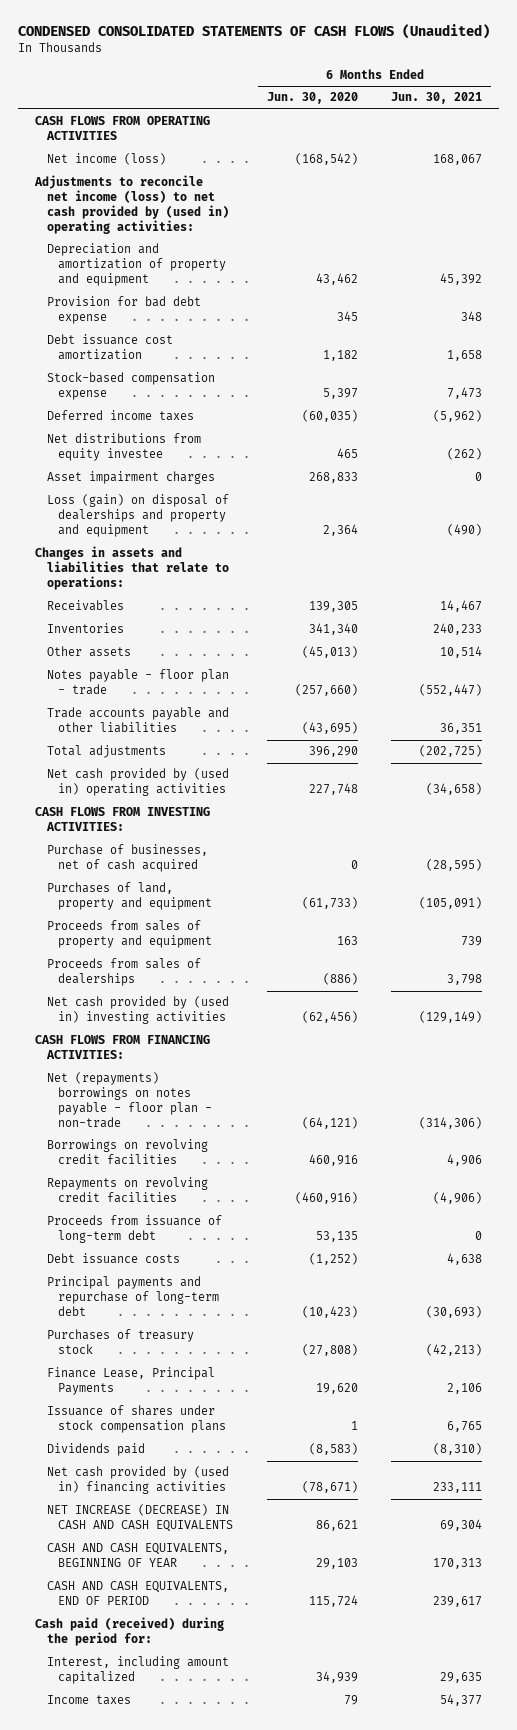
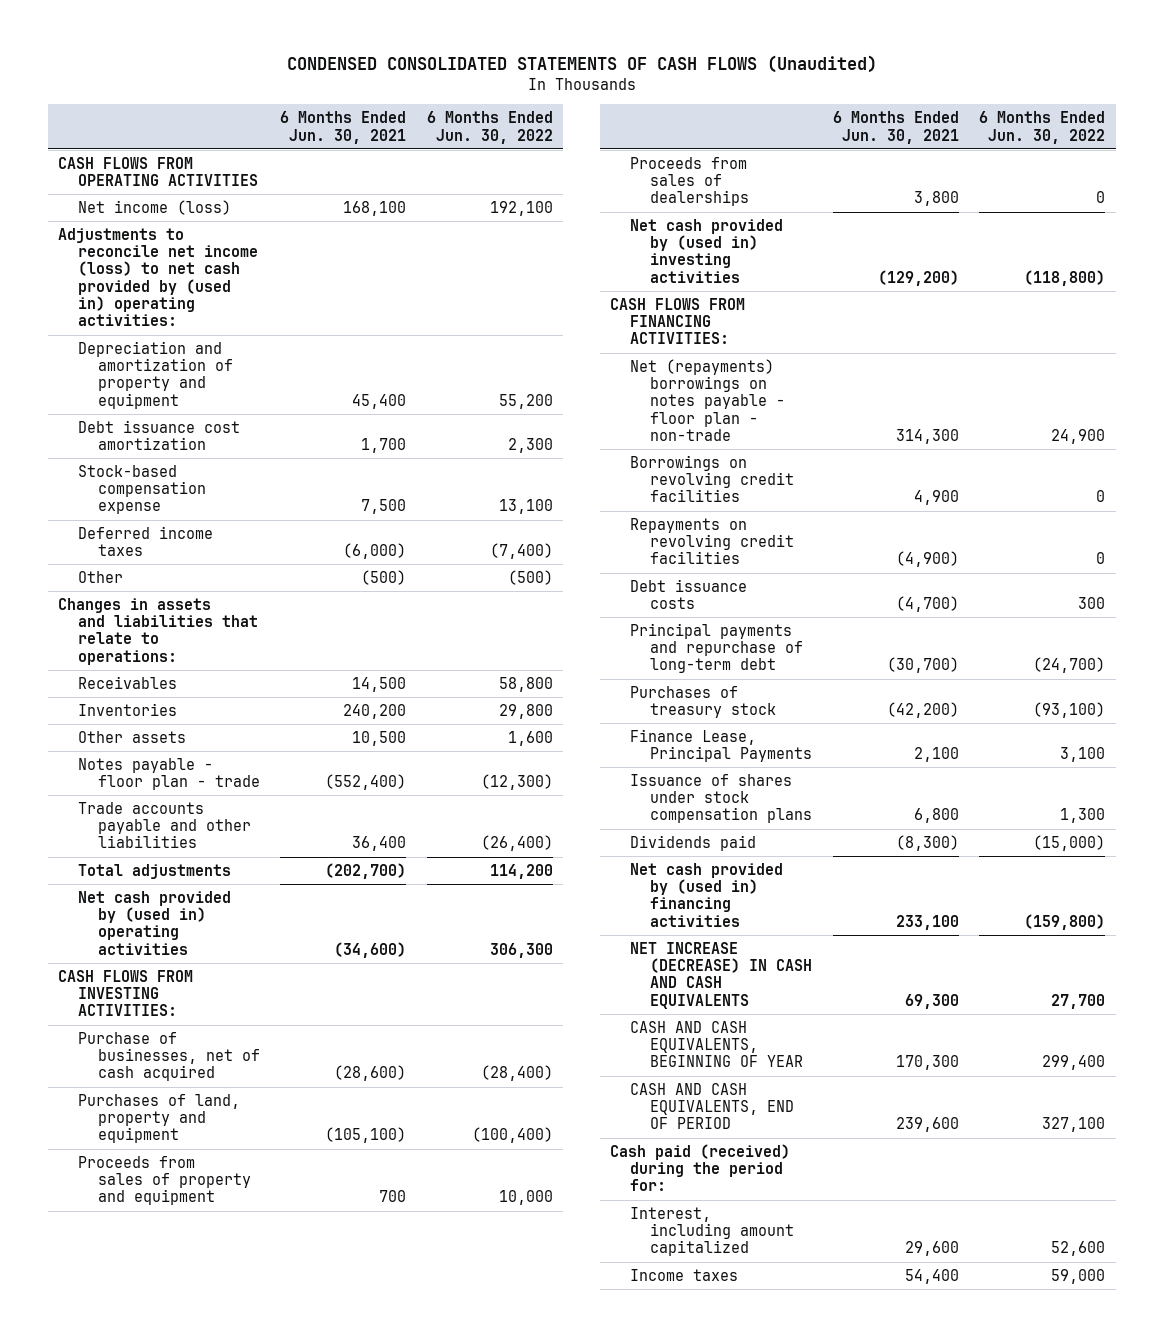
- | 6 Months Ended Jun. 30, 2020 | 6 Months Ended Jun. 30, 2021
+ | 6 Months Ended Jun. 30, 2021 | 6 Months Ended Jun. 30, 2022
- Net income (loss) | (168,542) | 168,067
+ Net income (loss) | 168,100 | 192,100
- Depreciation and amortization of property and equipment | 43,462 | 45,392
- Provision for bad debt expense | 345 | 348
- Debt issuance cost amortization | 1,182 | 1,658
- Stock-based compensation expense | 5,397 | 7,473
- Deferred income taxes | (60,035) | (5,962)
- Net distributions from equity investee | 465 | (262)
- Asset impairment charges | 268,833 | 0
- Loss (gain) on disposal of dealerships and property and equipment | 2,364 | (490)
+ Depreciation and amortization of property and equipment | 45,400 | 55,200
+ Debt issuance cost amortization | 1,700 | 2,300
+ Stock-based compensation expense | 7,500 | 13,100
+ Deferred income taxes | (6,000) | (7,400)
+ Other | (500) | (500)
- Receivables | 139,305 | 14,467
- Inventories | 341,340 | 240,233
- Other assets | (45,013) | 10,514
- Notes payable - floor plan - trade | (257,660) | (552,447)
- Trade accounts payable and other liabilities | (43,695) | 36,351
- Total adjustments | 396,290 | (202,725)
- Net cash provided by (used in) operating activities | 227,748 | (34,658)
+ Receivables | 14,500 | 58,800
+ Inventories | 240,200 | 29,800
+ Other assets | 10,500 | 1,600
+ Notes payable - floor plan - trade | (552,400) | (12,300)
+ Trade accounts payable and other liabilities | 36,400 | (26,400)
+ Total adjustments | (202,700) | 114,200
+ Net cash provided by (used in) operating activities | (34,600) | 306,300
- Purchase of businesses, net of cash acquired | 0 | (28,595)
- Purchases of land, property and equipment | (61,733) | (105,091)
- Proceeds from sales of property and equipment | 163 | 739
- Proceeds from sales of dealerships | (886) | 3,798
- Net cash provided by (used in) investing activities | (62,456) | (129,149)
+ Purchase of businesses, net of cash acquired | (28,600) | (28,400)
+ Purchases of land, property and equipment | (105,100) | (100,400)
+ Proceeds from sales of property and equipment | 700 | 10,000
+ Proceeds from sales of dealerships | 3,800 | 0
+ Net cash provided by (used in) investing activities | (129,200) | (118,800)
- Net (repayments) borrowings on notes payable - floor plan - non-trade | (64,121) | (314,306)
- Borrowings on revolving credit facilities | 460,916 | 4,906
- Repayments on revolving credit facilities | (460,916) | (4,906)
- Proceeds from issuance of long-term debt | 53,135 | 0
- Debt issuance costs | (1,252) | 4,638
- Principal payments and repurchase of long-term debt | (10,423) | (30,693)
- Purchases of treasury stock | (27,808) | (42,213)
- Finance Lease, Principal Payments | 19,620 | 2,106
- Issuance of shares under stock compensation plans | 1 | 6,765
- Dividends paid | (8,583) | (8,310)
- Net cash provided by (used in) financing activities | (78,671) | 233,111
- NET INCREASE (DECREASE) IN CASH AND CASH EQUIVALENTS | 86,621 | 69,304
- CASH AND CASH EQUIVALENTS, BEGINNING OF YEAR | 29,103 | 170,313
- CASH AND CASH EQUIVALENTS, END OF PERIOD | 115,724 | 239,617
+ Net (repayments) borrowings on notes payable - floor plan - non-trade | 314,300 | 24,900
+ Borrowings on revolving credit facilities | 4,900 | 0
+ Repayments on revolving credit facilities | (4,900) | 0
+ Debt issuance costs | (4,700) | 300
+ Principal payments and repurchase of long-term debt | (30,700) | (24,700)
+ Purchases of treasury stock | (42,200) | (93,100)
+ Finance Lease, Principal Payments | 2,100 | 3,100
+ Issuance of shares under stock compensation plans | 6,800 | 1,300
+ Dividends paid | (8,300) | (15,000)
+ Net cash provided by (used in) financing activities | 233,100 | (159,800)
+ NET INCREASE (DECREASE) IN CASH AND CASH EQUIVALENTS | 69,300 | 27,700
+ CASH AND CASH EQUIVALENTS, BEGINNING OF YEAR | 170,300 | 299,400
+ CASH AND CASH EQUIVALENTS, END OF PERIOD | 239,600 | 327,100
- Interest, including amount capitalized | 34,939 | 29,635
- Income taxes | 79 | 54,377
+ Interest, including amount capitalized | 29,600 | 52,600
+ Income taxes | 54,400 | 59,000

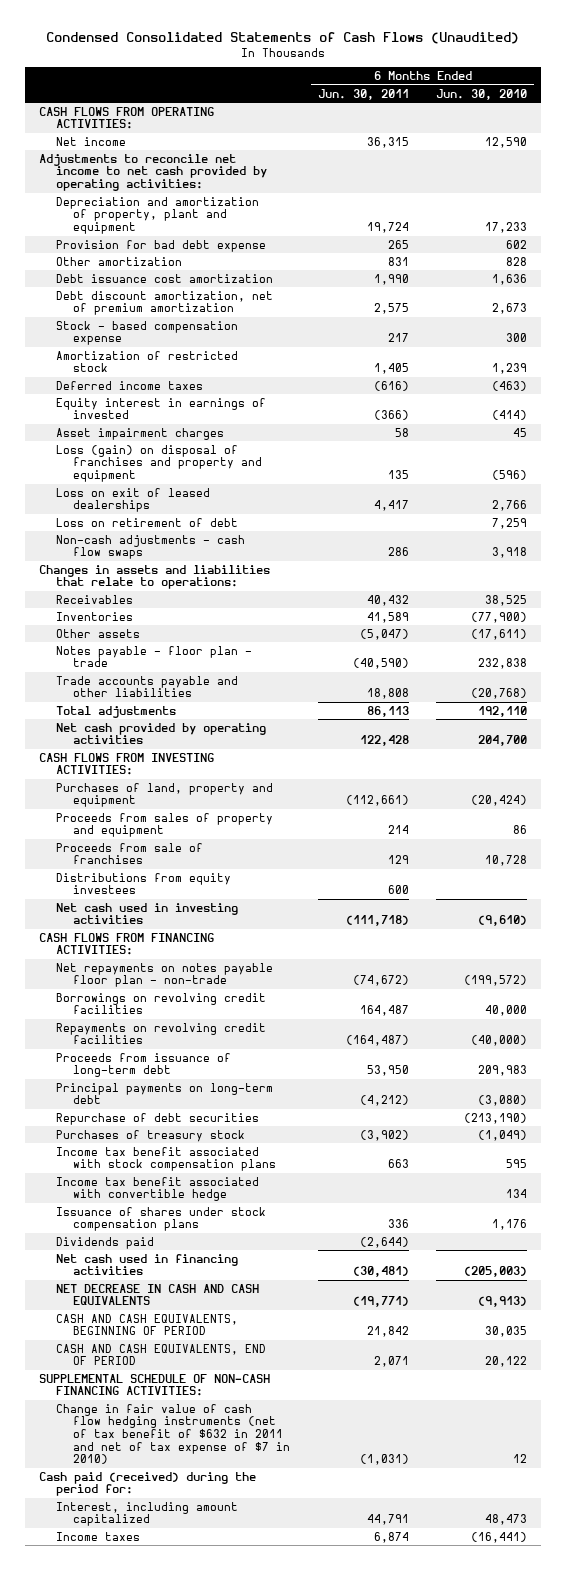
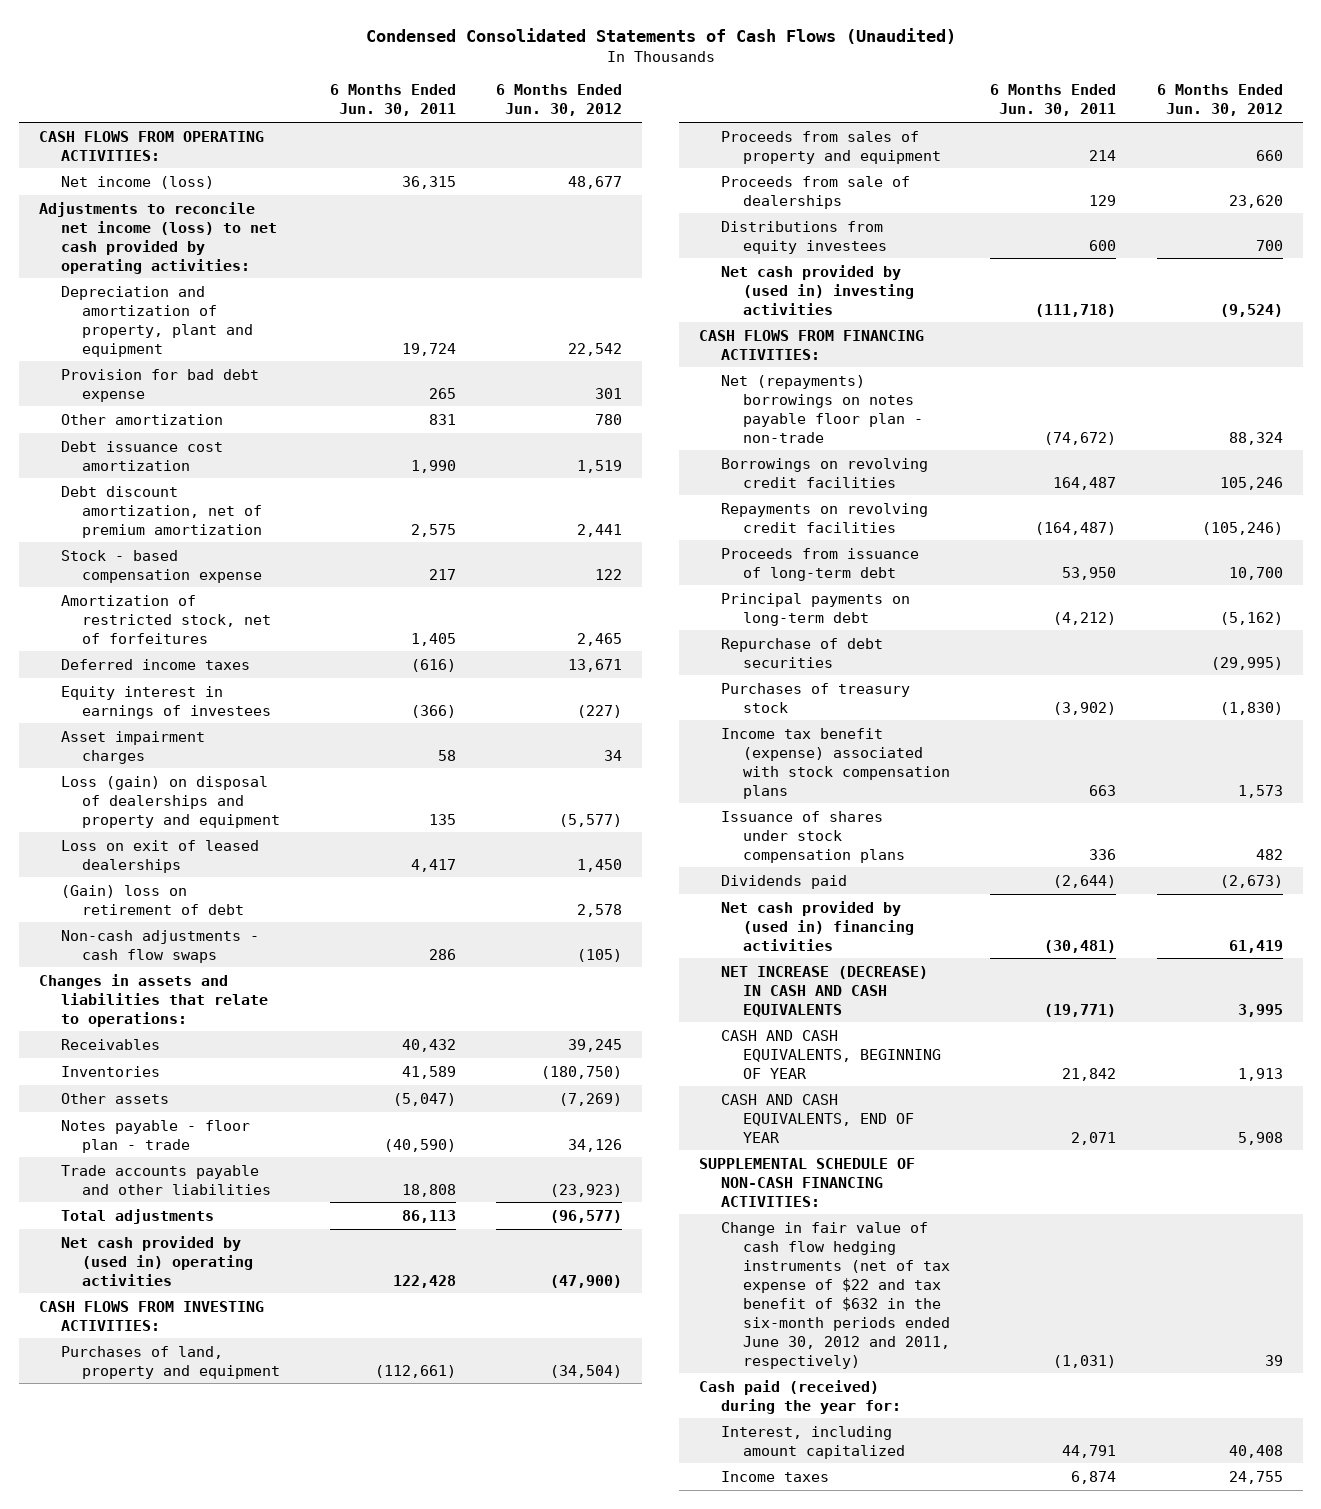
- | 6 Months Ended Jun. 30, 2011 | 6 Months Ended Jun. 30, 2010
+ | 6 Months Ended Jun. 30, 2011 | 6 Months Ended Jun. 30, 2012
- Net income | 36,315 | 12,590
- Adjustments to reconcile net income to net cash provided by operating activities:
+ Net income (loss) | 36,315 | 48,677
+ Adjustments to reconcile net income (loss) to net cash provided by operating activities:
- Amortization of restricted stock | 1,405 | 1,239
+ Amortization of restricted stock, net of forfeitures | 1,405 | 2,465
- Equity interest in earnings of invested | (366) | (414)
+ Equity interest in earnings of investees | (366) | (227)
- Loss (gain) on disposal of franchises and property and equipment | 135 | (596)
+ Loss (gain) on disposal of dealerships and property and equipment | 135 | (5,577)
- Loss on retirement of debt | | 7,259
+ (Gain) loss on retirement of debt | | 2,578
- Net cash provided by operating activities | 122,428 | 204,700
+ Net cash provided by (used in) operating activities | 122,428 | (47,900)
- Proceeds from sale of franchises | 129 | 10,728
+ Proceeds from sale of dealerships | 129 | 23,620
- Net cash used in investing activities | (111,718) | (9,610)
+ Net cash provided by (used in) investing activities | (111,718) | (9,524)
- Net repayments on notes payable floor plan - non-trade | (74,672) | (199,572)
+ Net (repayments) borrowings on notes payable floor plan - non-trade | (74,672) | 88,324
- Income tax benefit associated with stock compensation plans | 663 | 595
- Income tax benefit associated with convertible hedge | | 134
+ Income tax benefit (expense) associated with stock compensation plans | 663 | 1,573
- Net cash used in financing activities | (30,481) | (205,003)
- NET DECREASE IN CASH AND CASH EQUIVALENTS | (19,771) | (9,913)
- CASH AND CASH EQUIVALENTS, BEGINNING OF PERIOD | 21,842 | 30,035
- CASH AND CASH EQUIVALENTS, END OF PERIOD | 2,071 | 20,122
+ Net cash provided by (used in) financing activities | (30,481) | 61,419
+ NET INCREASE (DECREASE) IN CASH AND CASH EQUIVALENTS | (19,771) | 3,995
+ CASH AND CASH EQUIVALENTS, BEGINNING OF YEAR | 21,842 | 1,913
+ CASH AND CASH EQUIVALENTS, END OF YEAR | 2,071 | 5,908
- Change in fair value of cash flow hedging instruments (net of tax benefit of $632 in 2011 and net of tax expense of $7 in 2010) | (1,031) | 12
- Cash paid (received) during the period for:
+ Change in fair value of cash flow hedging instruments (net of tax expense of $22 and tax benefit of $632 in the six-month periods ended June 30, 2012 and 2011, respectively) | (1,031) | 39
+ Cash paid (received) during the year for:

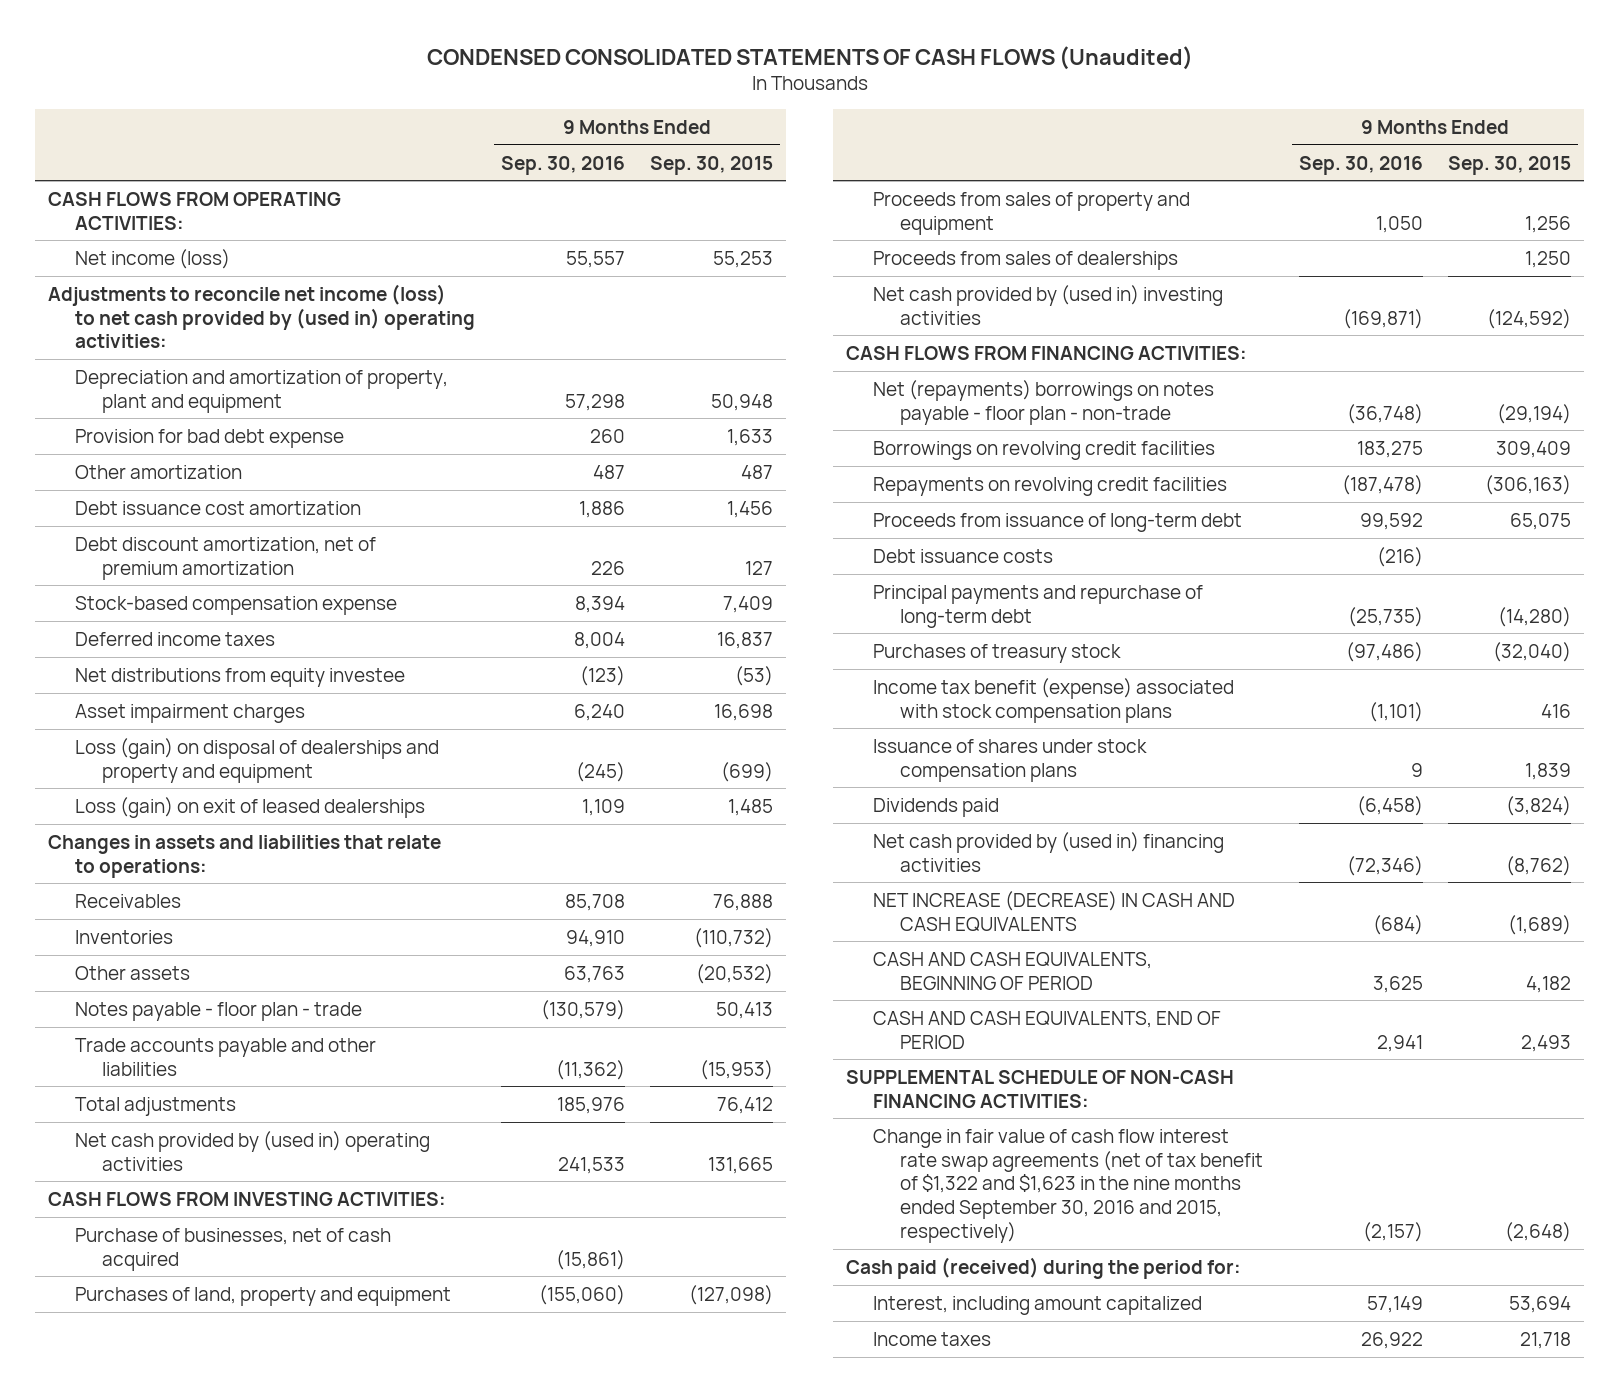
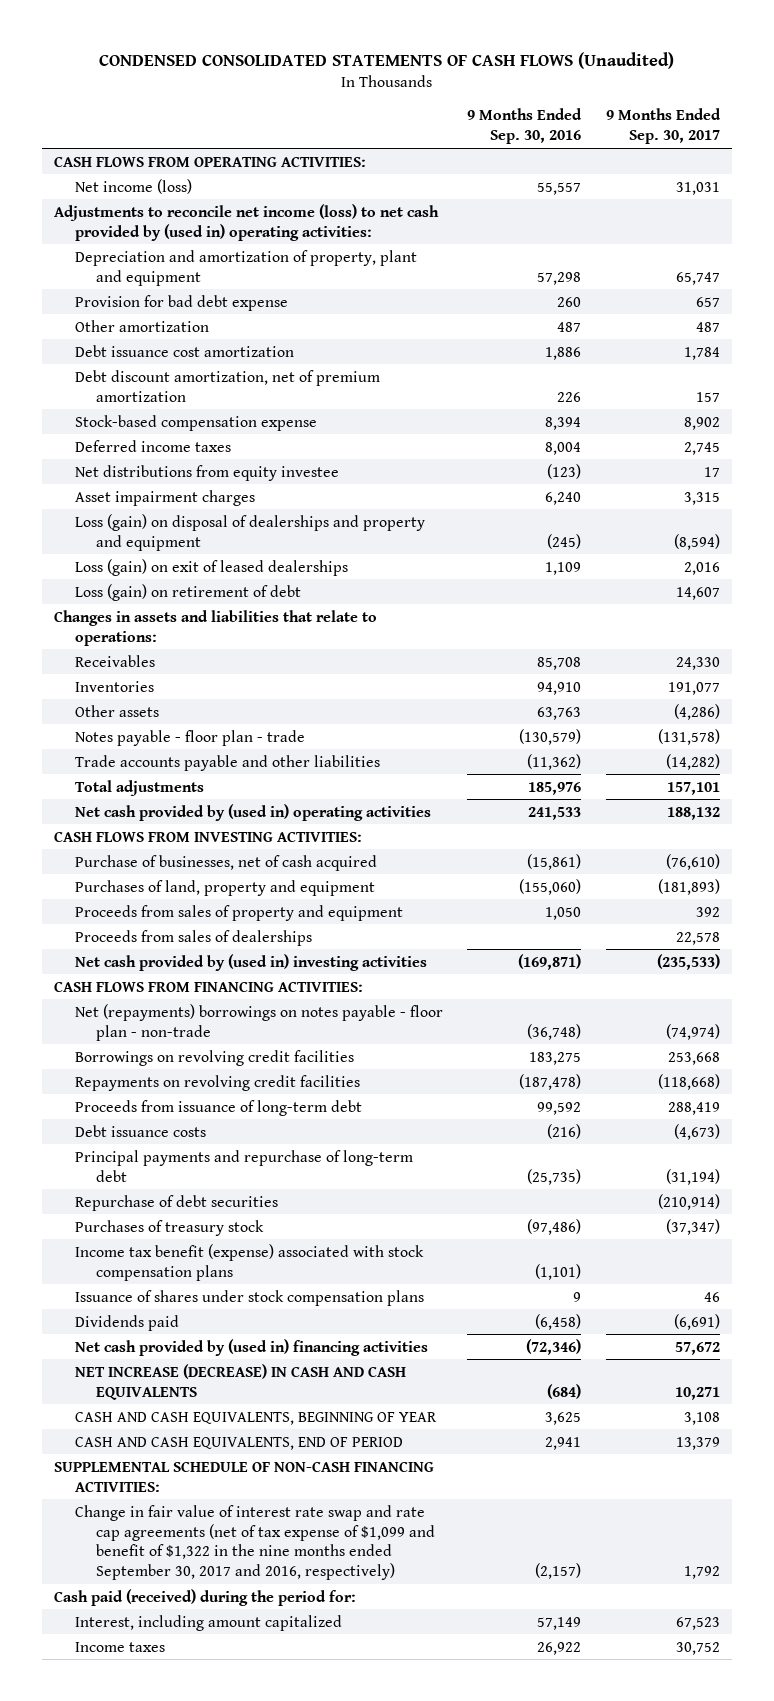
- | 9 Months Ended Sep. 30, 2016 | 9 Months Ended Sep. 30, 2015
+ | 9 Months Ended Sep. 30, 2016 | 9 Months Ended Sep. 30, 2017
+ Loss (gain) on retirement of debt | | 14,607
+ Repurchase of debt securities | | (210,914)
- CASH AND CASH EQUIVALENTS, BEGINNING OF PERIOD | 3,625 | 4,182
+ CASH AND CASH EQUIVALENTS, BEGINNING OF YEAR | 3,625 | 3,108
- Change in fair value of cash flow interest rate swap agreements (net of tax benefit of $1,322 and $1,623 in the nine months ended September 30, 2016 and 2015, respectively) | (2,157) | (2,648)
+ Change in fair value of interest rate swap and rate cap agreements (net of tax expense of $1,099 and benefit of $1,322 in the nine months ended September 30, 2017 and 2016, respectively) | (2,157) | 1,792

